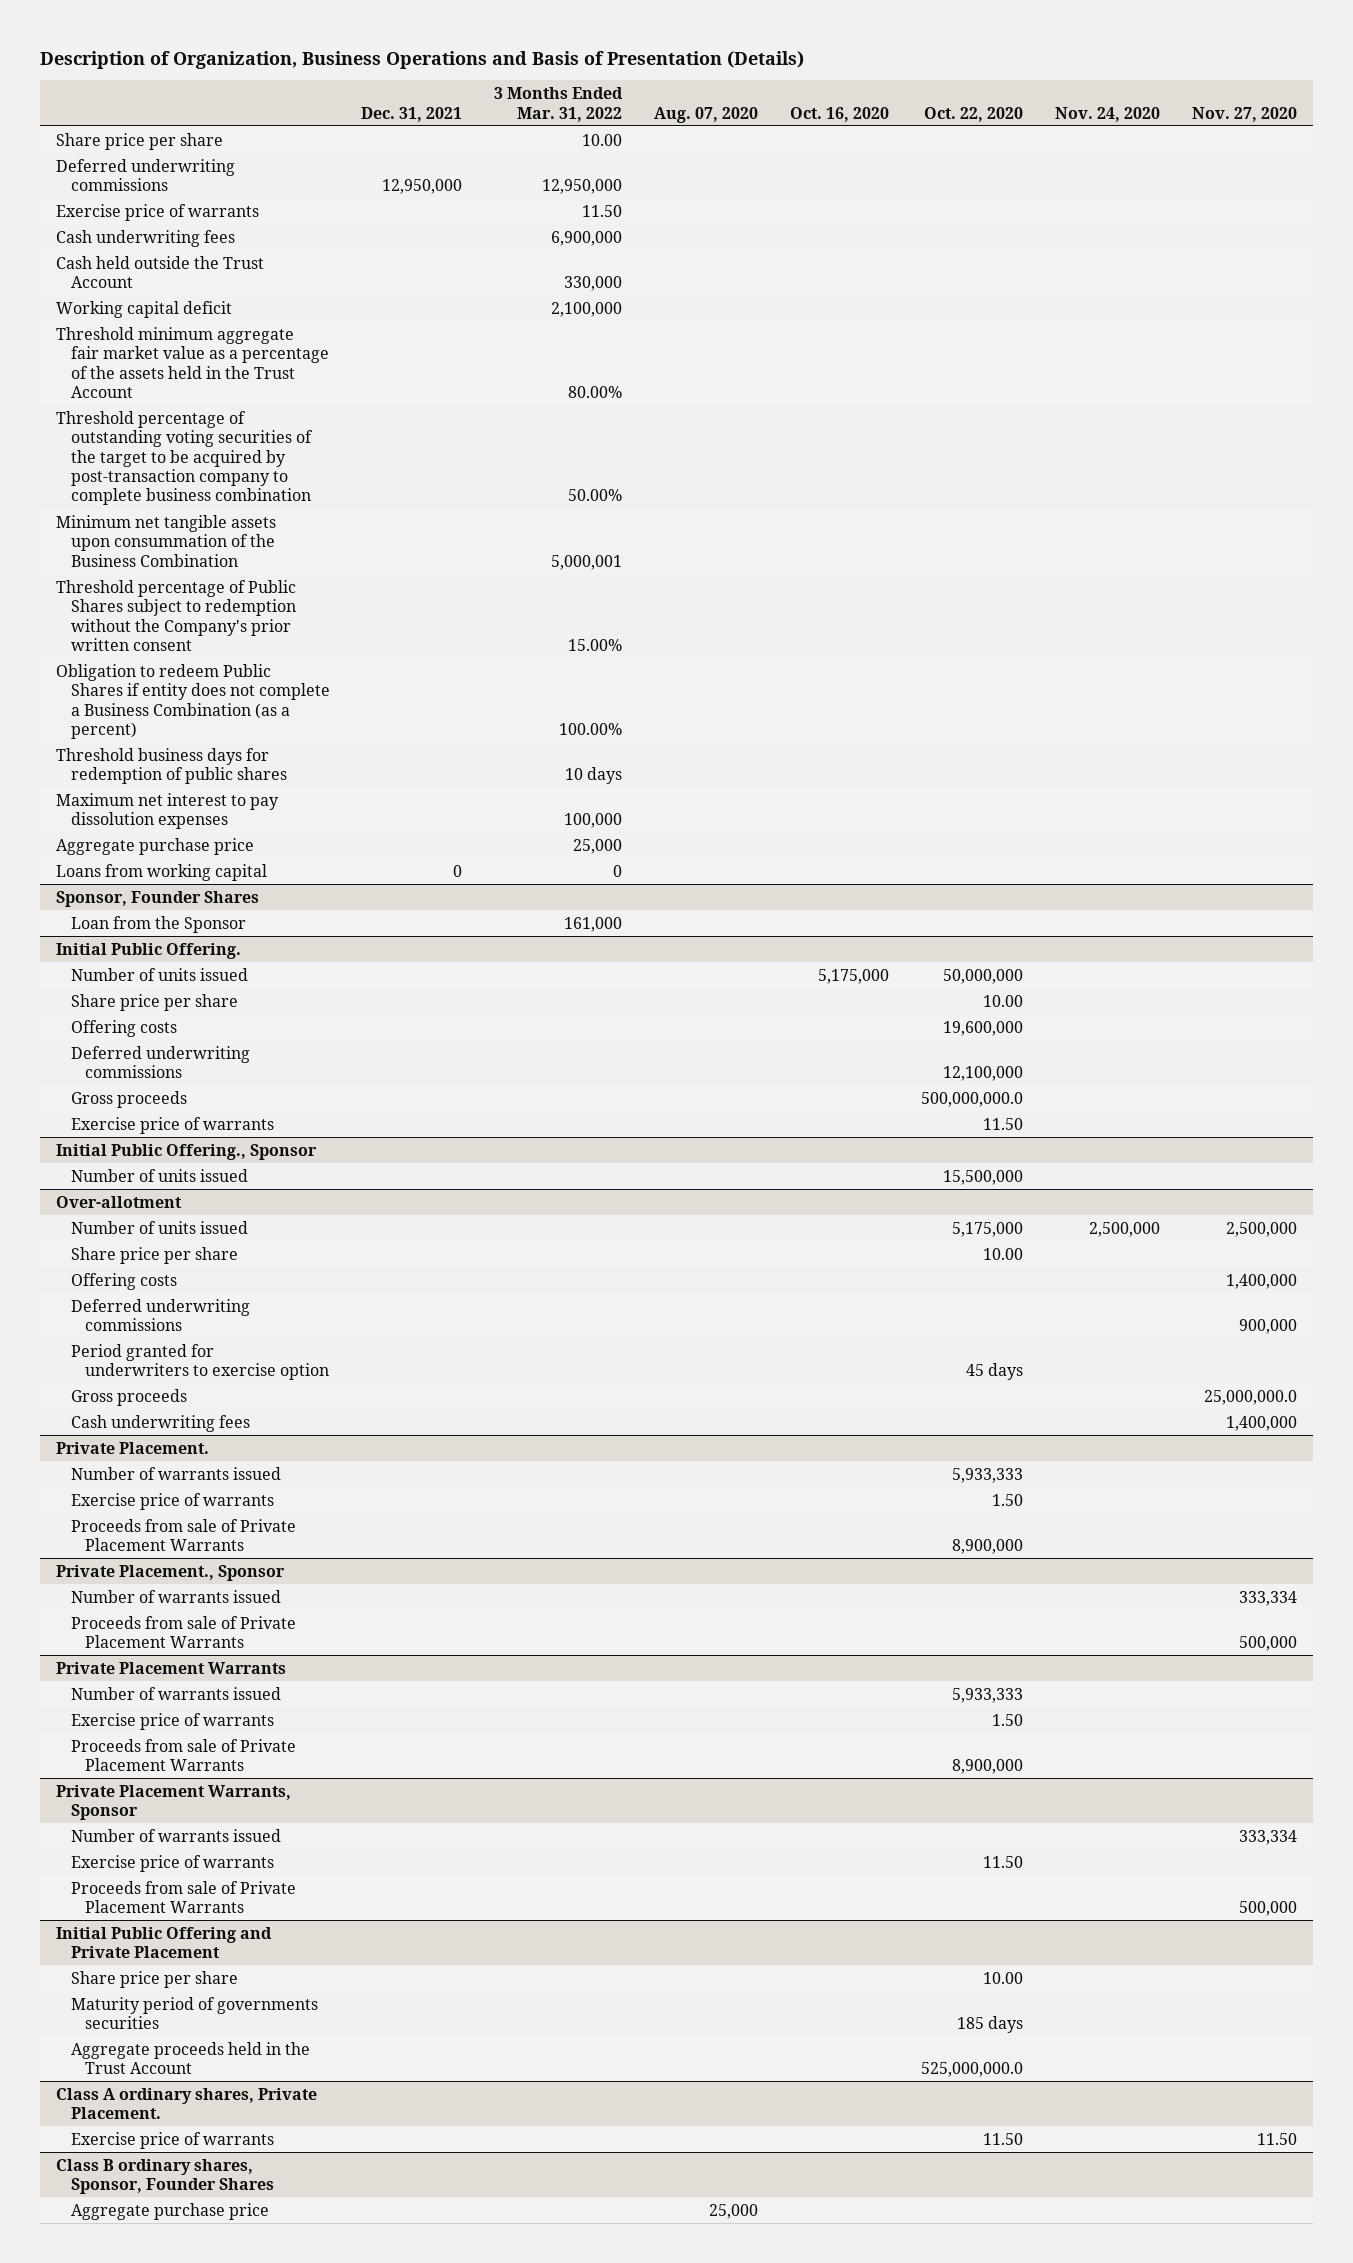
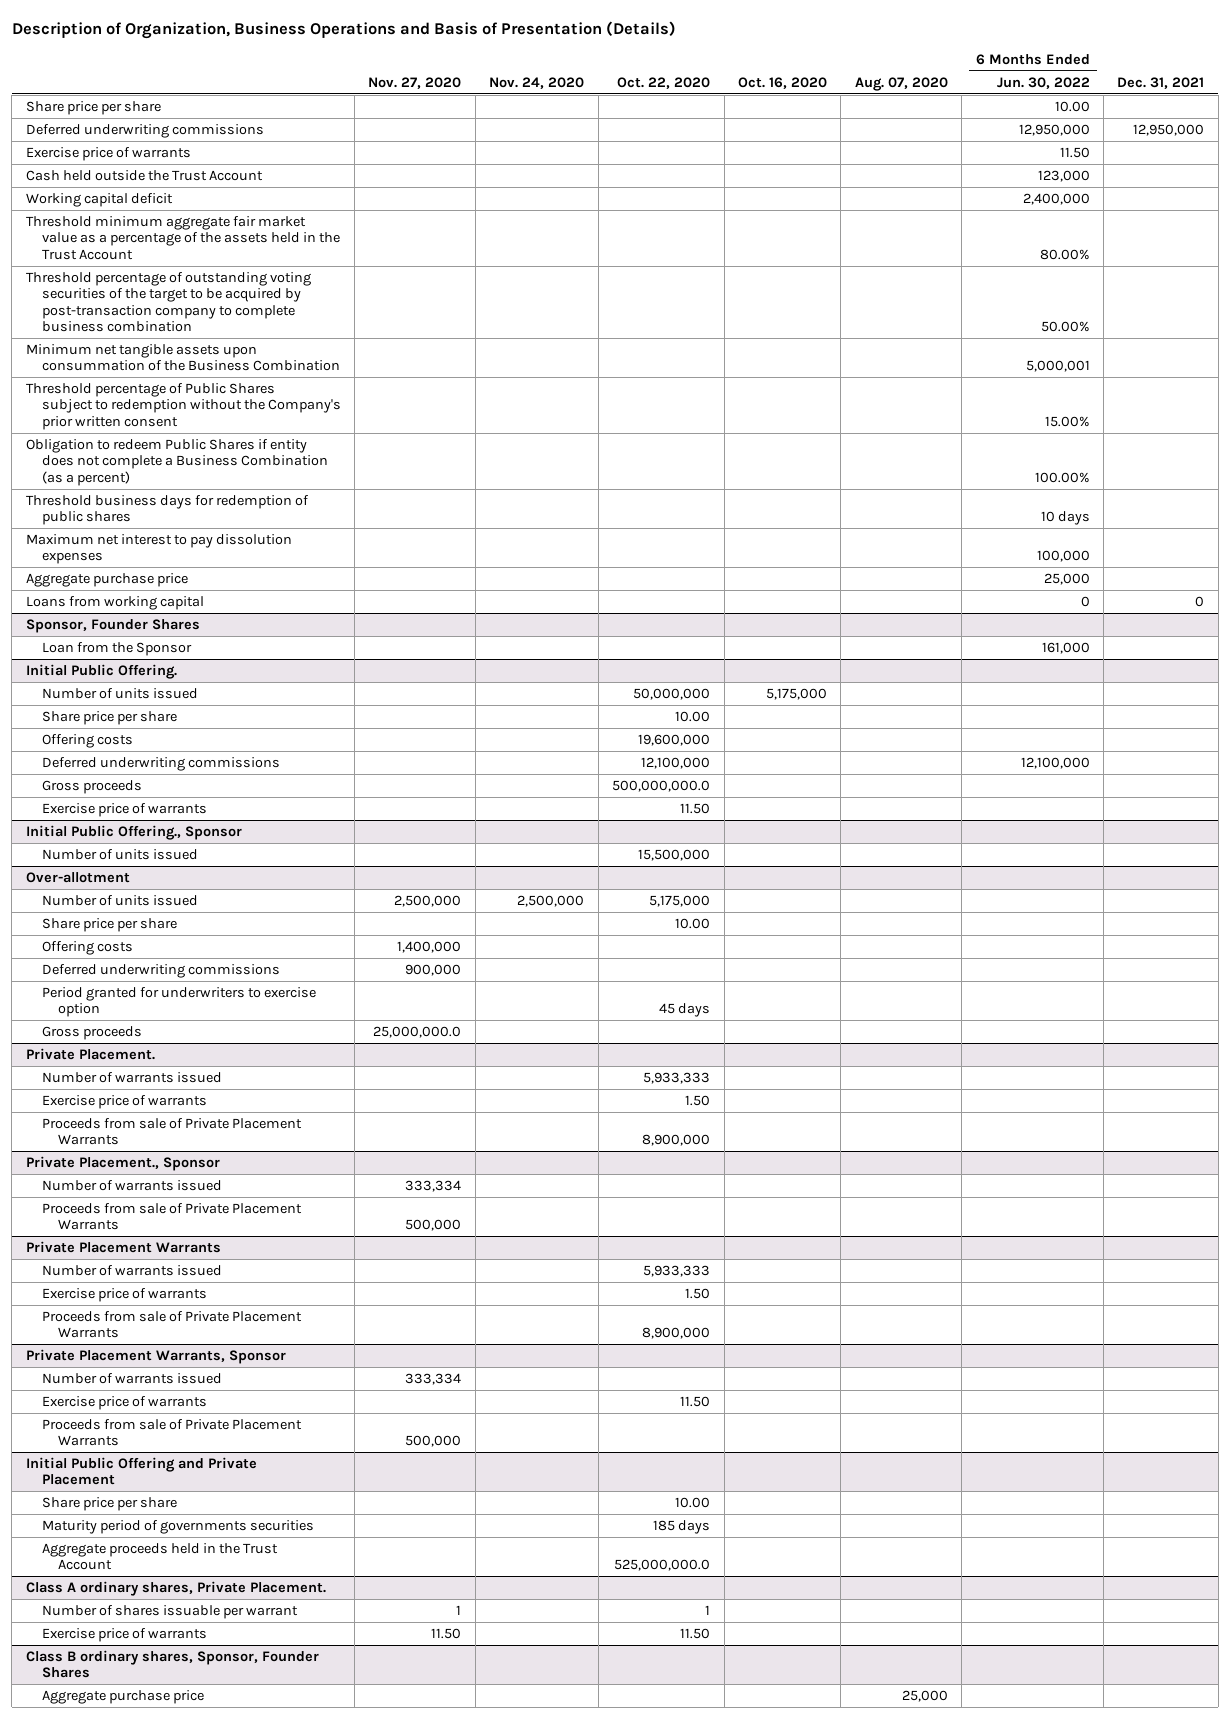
- | Dec. 31, 2021 | 3 Months Ended Mar. 31, 2022 | Aug. 07, 2020 | Oct. 16, 2020 | Oct. 22, 2020 | Nov. 24, 2020 | Nov. 27, 2020
+ | Nov. 27, 2020 | Nov. 24, 2020 | Oct. 22, 2020 | Oct. 16, 2020 | Aug. 07, 2020 | 6 Months Ended Jun. 30, 2022 | Dec. 31, 2021
- Cash underwriting fees | | 6,900,000 | | | | |
@ Over-allotment
- Cash underwriting fees | | | | | | | 1,400,000
@ Class A ordinary shares, Private Placement.
+ Number of shares issuable per warrant | 1 | | 1 | | | |

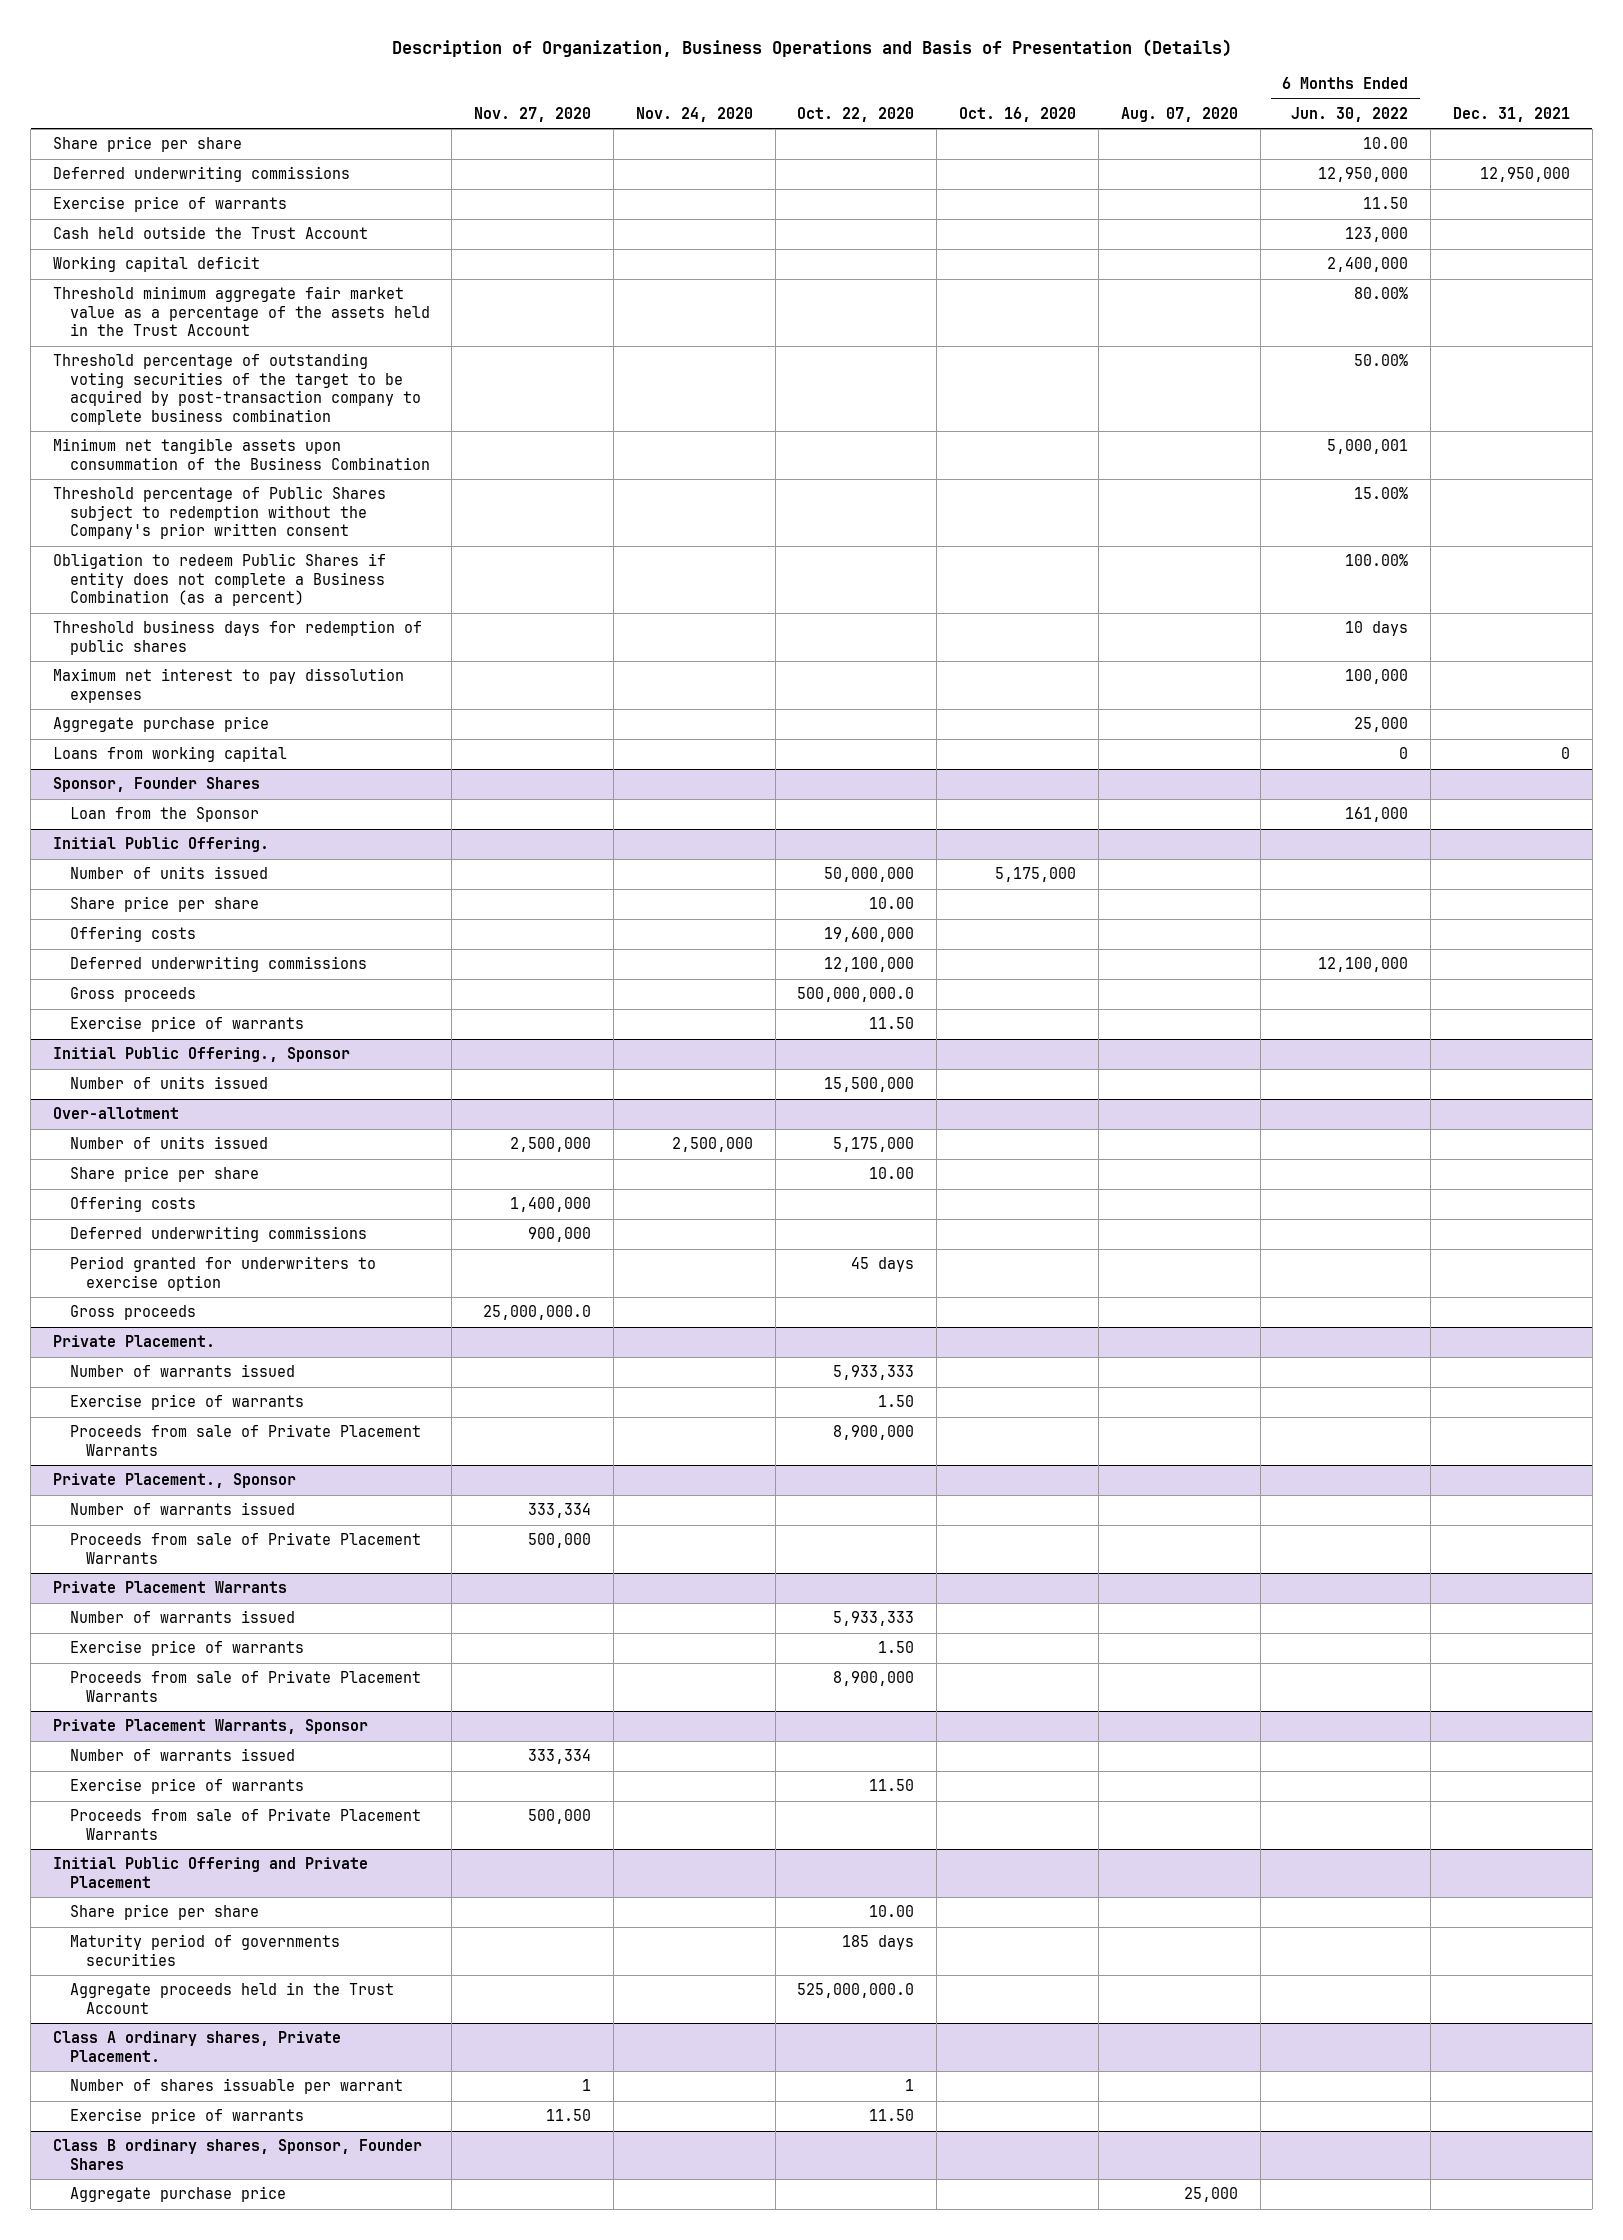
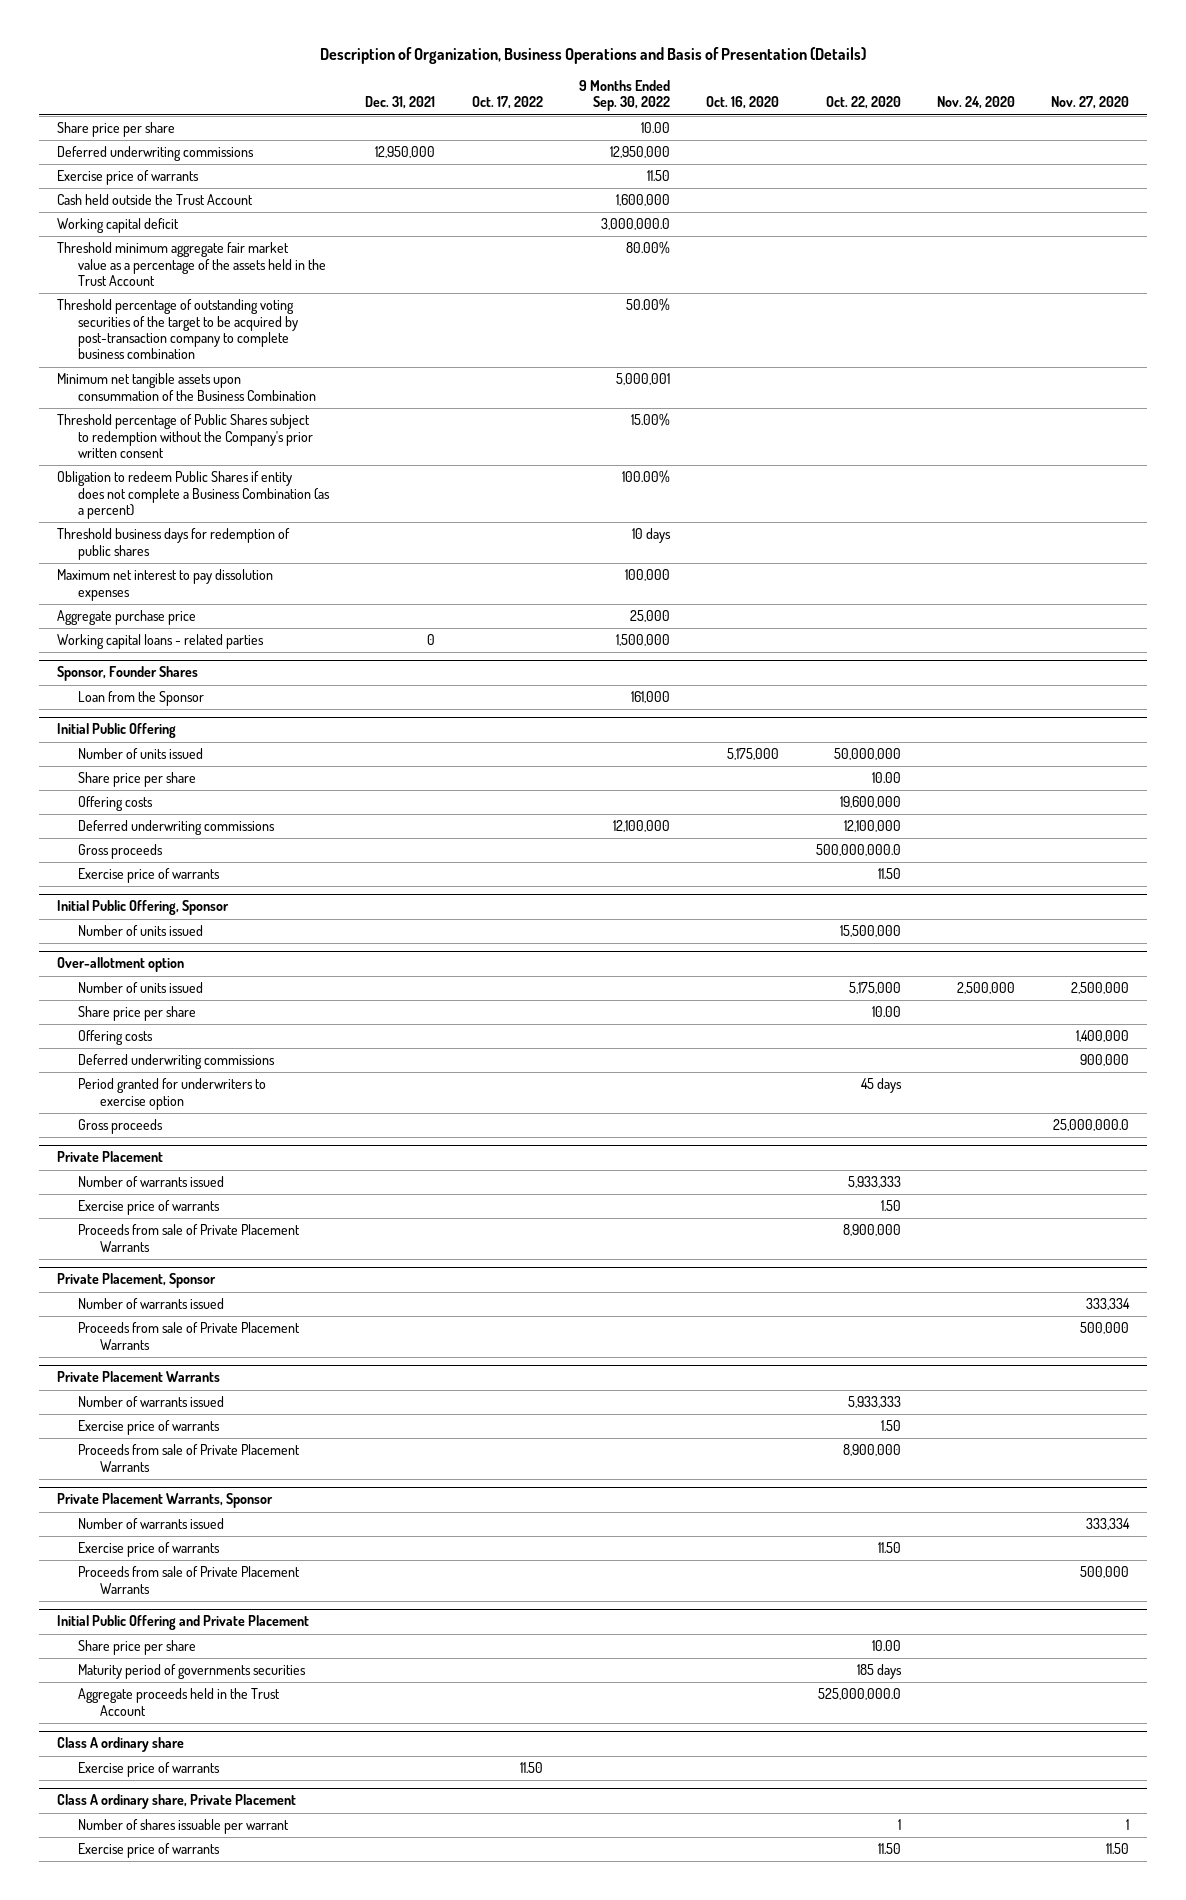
- | Nov. 27, 2020 | Nov. 24, 2020 | Oct. 22, 2020 | Oct. 16, 2020 | Aug. 07, 2020 | 6 Months Ended Jun. 30, 2022 | Dec. 31, 2021
+ | Dec. 31, 2021 | Oct. 17, 2022 | 9 Months Ended Sep. 30, 2022 | Oct. 16, 2020 | Oct. 22, 2020 | Nov. 24, 2020 | Nov. 27, 2020
- Loans from working capital | | | | | | 0 | 0
+ Working capital loans - related parties | 0 | | 1,500,000 | | | |
- Initial Public Offering.
+ Initial Public Offering
- Initial Public Offering., Sponsor
+ Initial Public Offering, Sponsor
- Over-allotment
+ Over-allotment option
- Private Placement.
+ Private Placement
- Private Placement., Sponsor
+ Private Placement, Sponsor
- Class A ordinary shares, Private Placement.
+ Class A ordinary share
+ Exercise price of warrants | | 11.50 | | | | |
+ Class A ordinary share, Private Placement
- Class B ordinary shares, Sponsor, Founder Shares
- Aggregate purchase price | | | | | 25,000 | |

